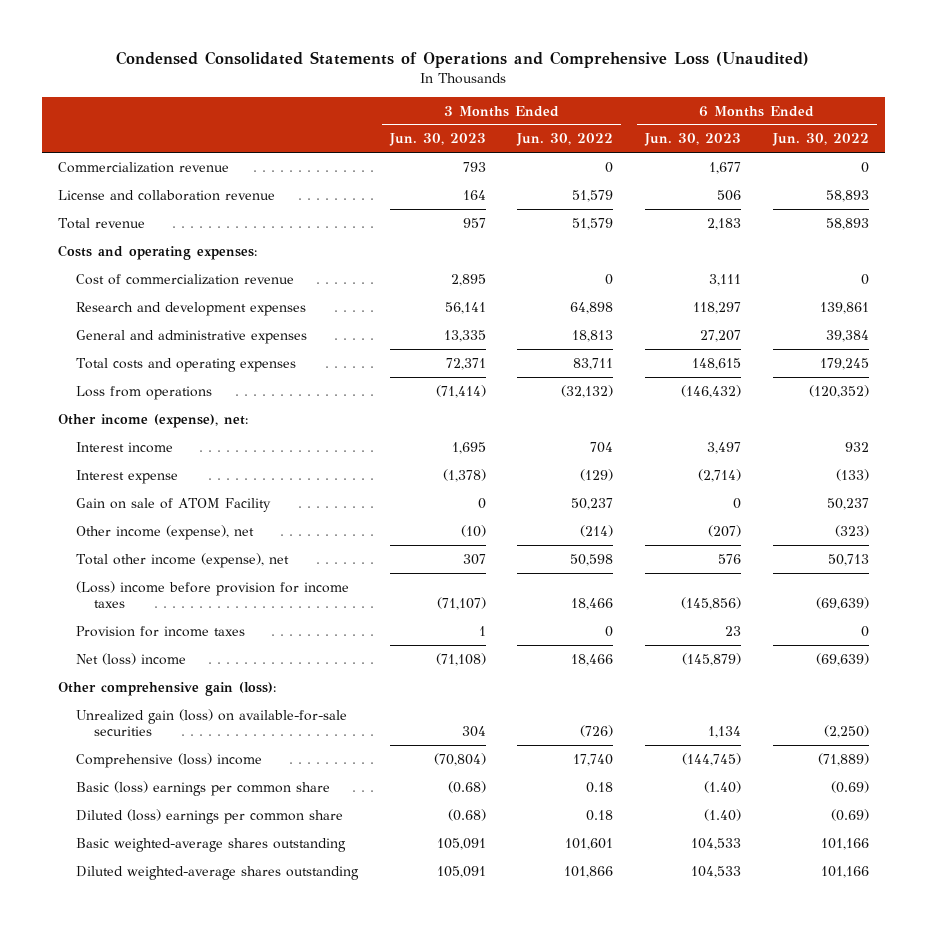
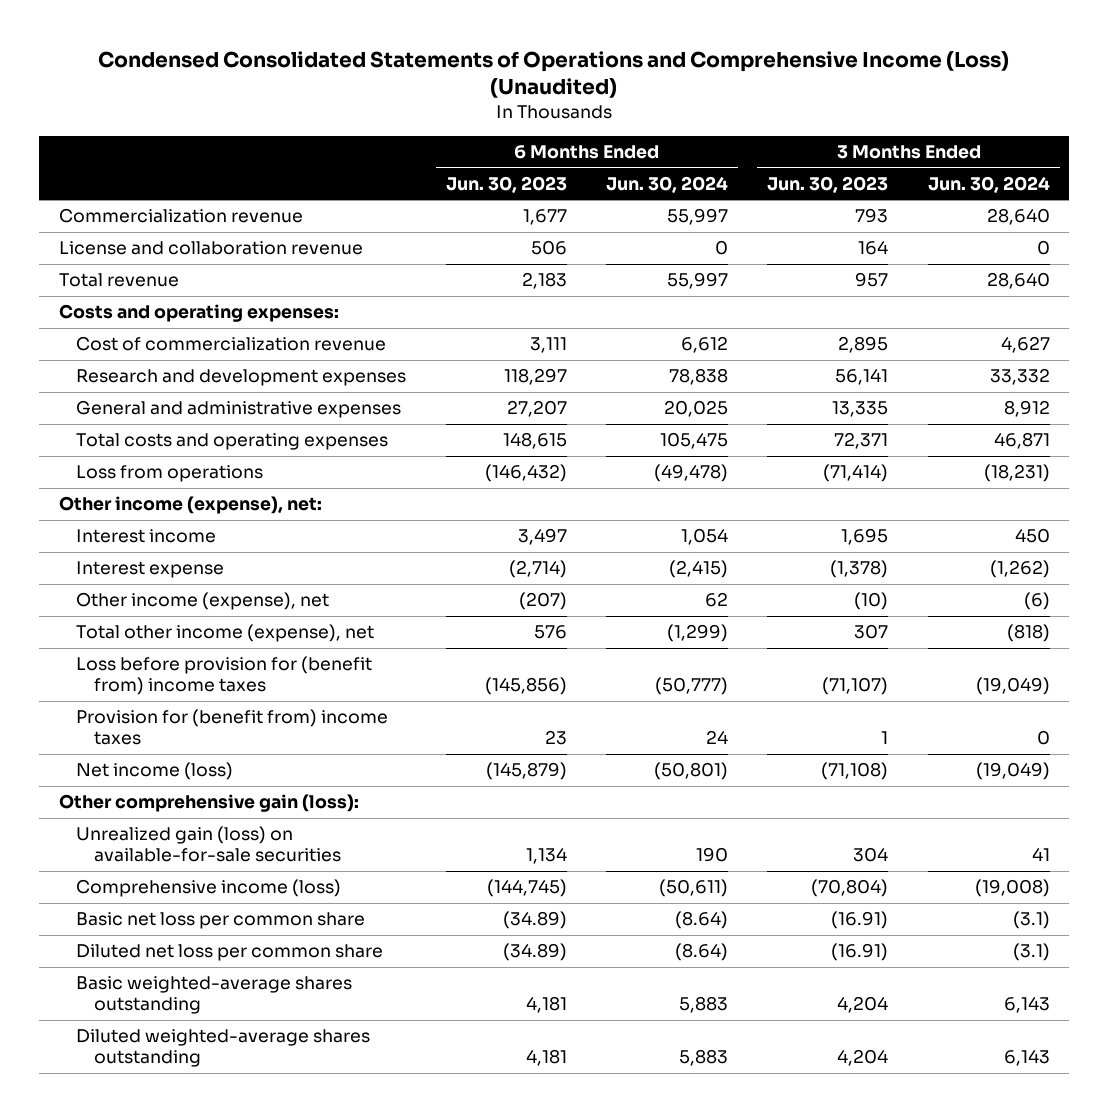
- Condensed Consolidated Statements of Operations and Comprehensive Loss (Unaudited)
+ Condensed Consolidated Statements of Operations and Comprehensive Income (Loss) (Unaudited)
- | 3 Months Ended Jun. 30, 2023 | 3 Months Ended Jun. 30, 2022 | 6 Months Ended Jun. 30, 2023 | 6 Months Ended Jun. 30, 2022
+ | 6 Months Ended Jun. 30, 2023 | 6 Months Ended Jun. 30, 2024 | 3 Months Ended Jun. 30, 2023 | 3 Months Ended Jun. 30, 2024
- Gain on sale of ATOM Facility | 0 | 50,237 | 0 | 50,237
- (Loss) income before provision for income taxes | (71,107) | 18,466 | (145,856) | (69,639)
- Provision for income taxes | 1 | 0 | 23 | 0
- Net (loss) income | (71,108) | 18,466 | (145,879) | (69,639)
+ Loss before provision for (benefit from) income taxes | (145,856) | (50,777) | (71,107) | (19,049)
+ Provision for (benefit from) income taxes | 23 | 24 | 1 | 0
+ Net income (loss) | (145,879) | (50,801) | (71,108) | (19,049)
- Comprehensive (loss) income | (70,804) | 17,740 | (144,745) | (71,889)
- Basic (loss) earnings per common share | (0.68) | 0.18 | (1.40) | (0.69)
- Diluted (loss) earnings per common share | (0.68) | 0.18 | (1.40) | (0.69)
- Basic weighted-average shares outstanding | 105,091 | 101,601 | 104,533 | 101,166
- Diluted weighted-average shares outstanding | 105,091 | 101,866 | 104,533 | 101,166
+ Comprehensive income (loss) | (144,745) | (50,611) | (70,804) | (19,008)
+ Basic net loss per common share | (34.89) | (8.64) | (16.91) | (3.1)
+ Diluted net loss per common share | (34.89) | (8.64) | (16.91) | (3.1)
+ Basic weighted-average shares outstanding | 4,181 | 5,883 | 4,204 | 6,143
+ Diluted weighted-average shares outstanding | 4,181 | 5,883 | 4,204 | 6,143

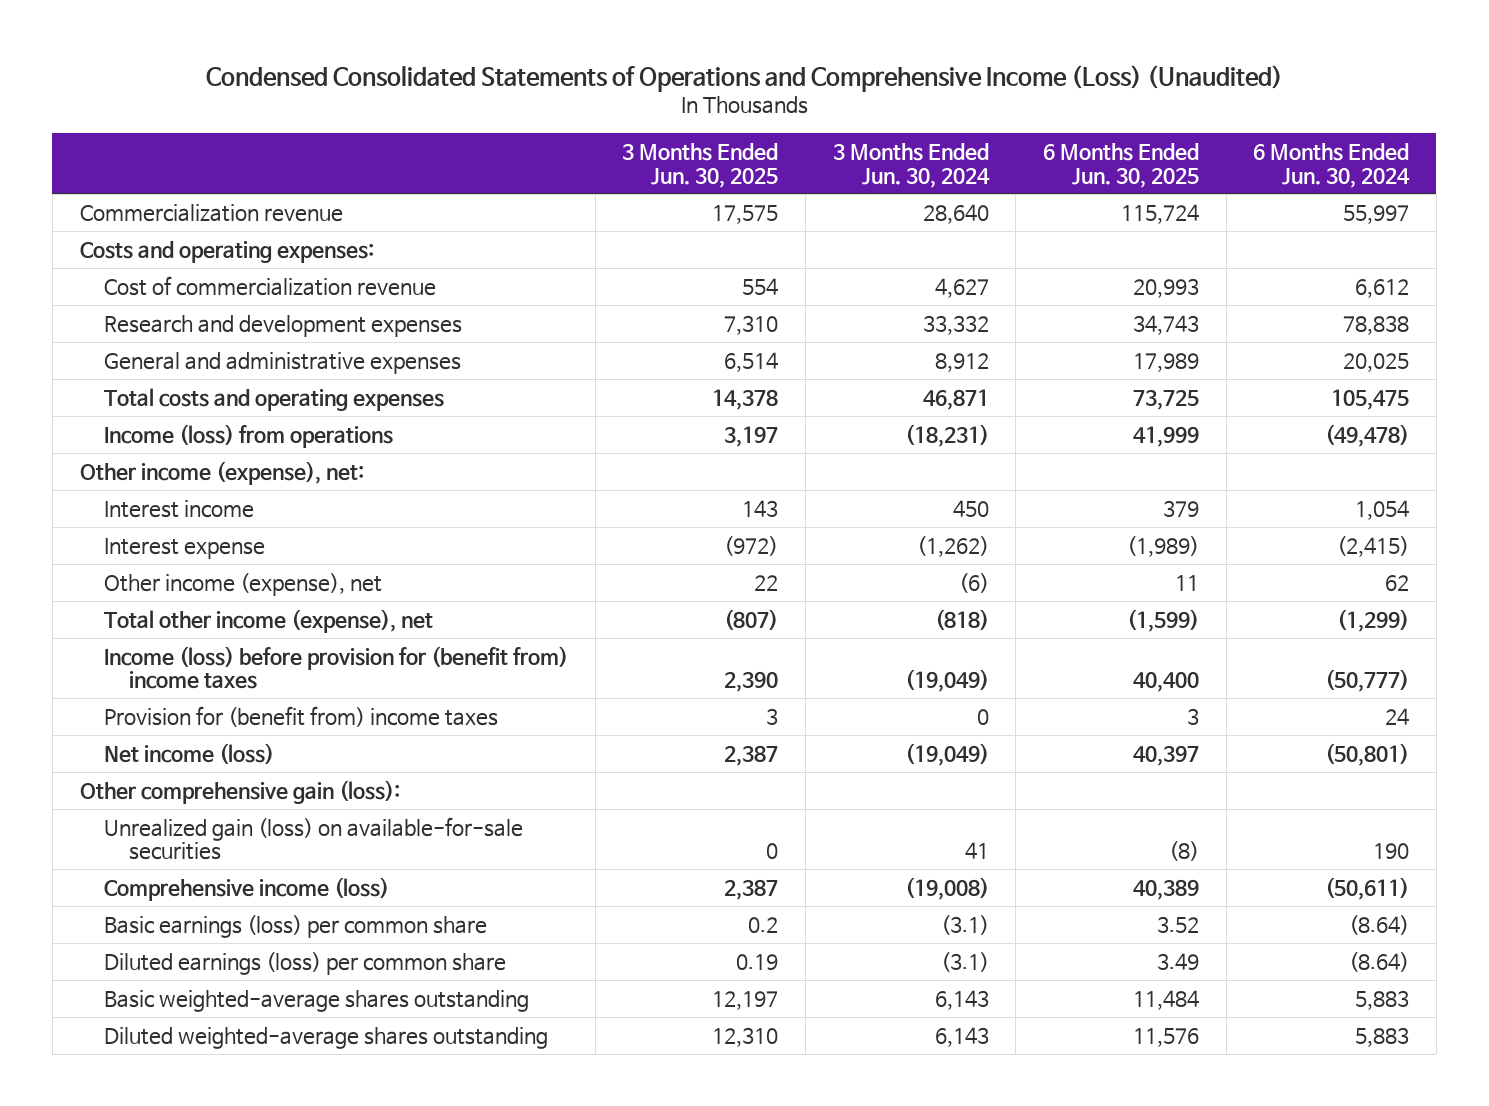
- | 6 Months Ended Jun. 30, 2023 | 6 Months Ended Jun. 30, 2024 | 3 Months Ended Jun. 30, 2023 | 3 Months Ended Jun. 30, 2024
+ | 3 Months Ended Jun. 30, 2025 | 3 Months Ended Jun. 30, 2024 | 6 Months Ended Jun. 30, 2025 | 6 Months Ended Jun. 30, 2024
- License and collaboration revenue | 506 | 0 | 164 | 0
- Total revenue | 2,183 | 55,997 | 957 | 28,640
- Loss from operations | (146,432) | (49,478) | (71,414) | (18,231)
+ Income (loss) from operations | 3,197 | (18,231) | 41,999 | (49,478)
- Loss before provision for (benefit from) income taxes | (145,856) | (50,777) | (71,107) | (19,049)
+ Income (loss) before provision for (benefit from) income taxes | 2,390 | (19,049) | 40,400 | (50,777)
- Basic net loss per common share | (34.89) | (8.64) | (16.91) | (3.1)
- Diluted net loss per common share | (34.89) | (8.64) | (16.91) | (3.1)
+ Basic earnings (loss) per common share | 0.2 | (3.1) | 3.52 | (8.64)
+ Diluted earnings (loss) per common share | 0.19 | (3.1) | 3.49 | (8.64)

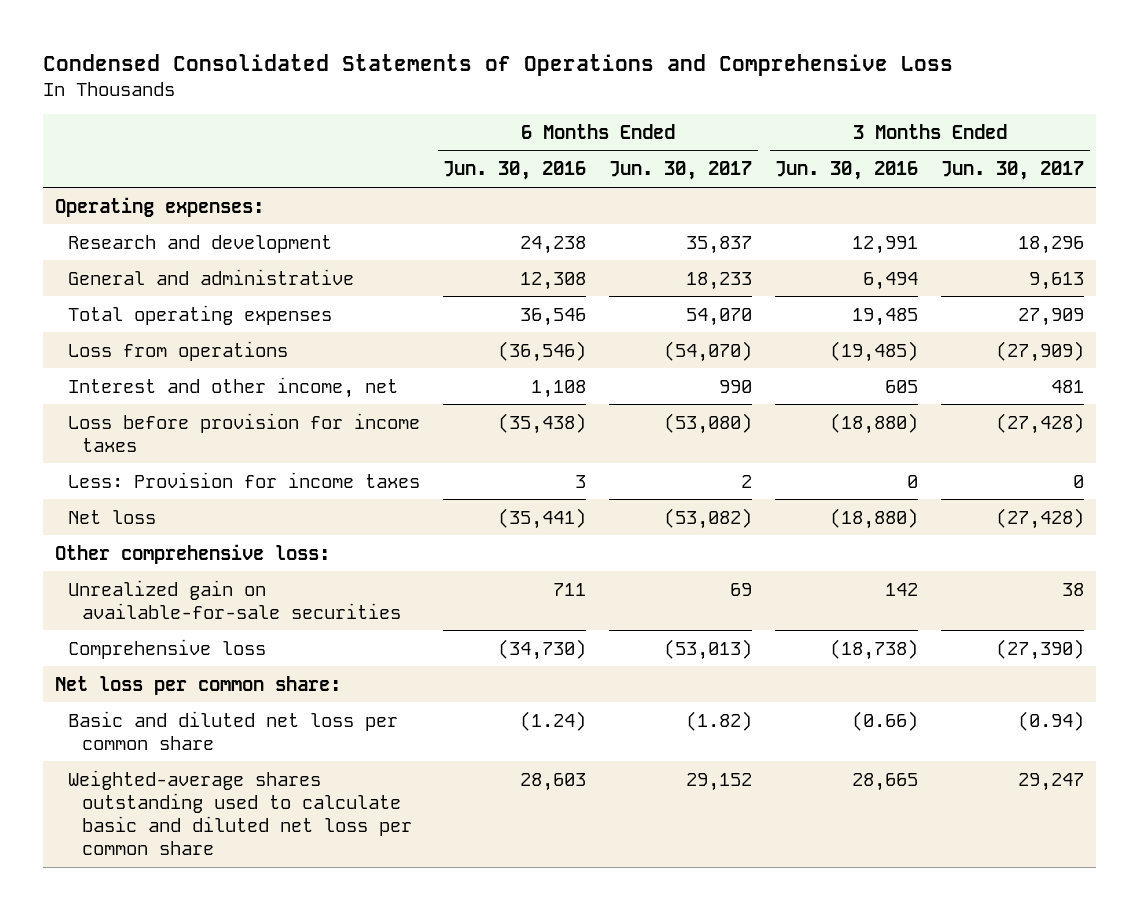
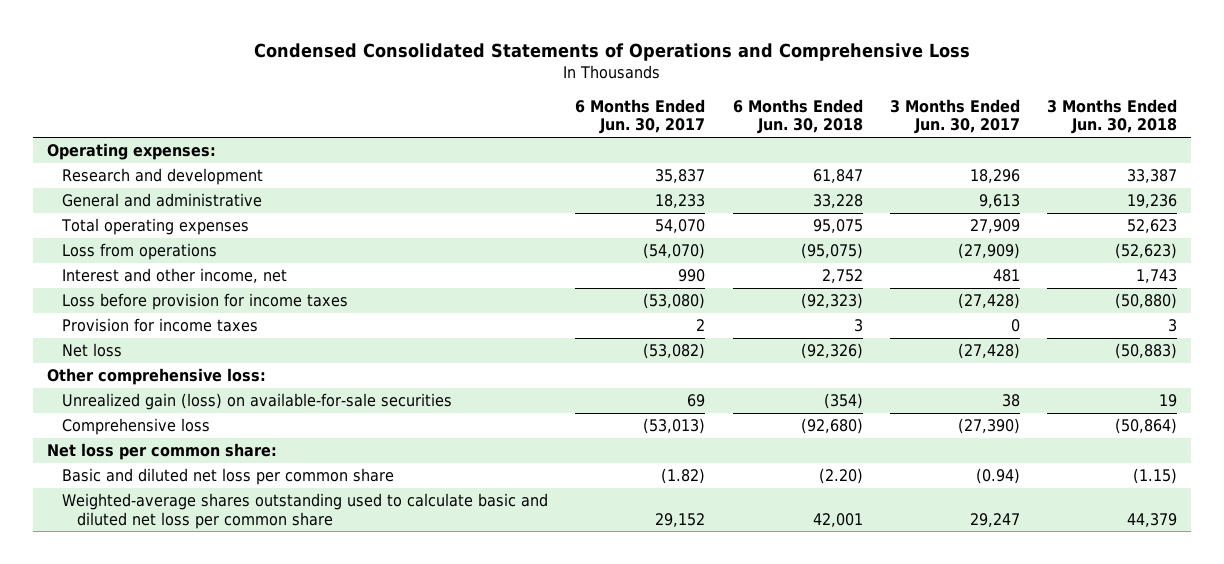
- | 6 Months Ended Jun. 30, 2016 | 6 Months Ended Jun. 30, 2017 | 3 Months Ended Jun. 30, 2016 | 3 Months Ended Jun. 30, 2017
+ | 6 Months Ended Jun. 30, 2017 | 6 Months Ended Jun. 30, 2018 | 3 Months Ended Jun. 30, 2017 | 3 Months Ended Jun. 30, 2018
- Less: Provision for income taxes | 3 | 2 | 0 | 0
+ Provision for income taxes | 2 | 3 | 0 | 3
- Unrealized gain on available-for-sale securities | 711 | 69 | 142 | 38
+ Unrealized gain (loss) on available-for-sale securities | 69 | (354) | 38 | 19

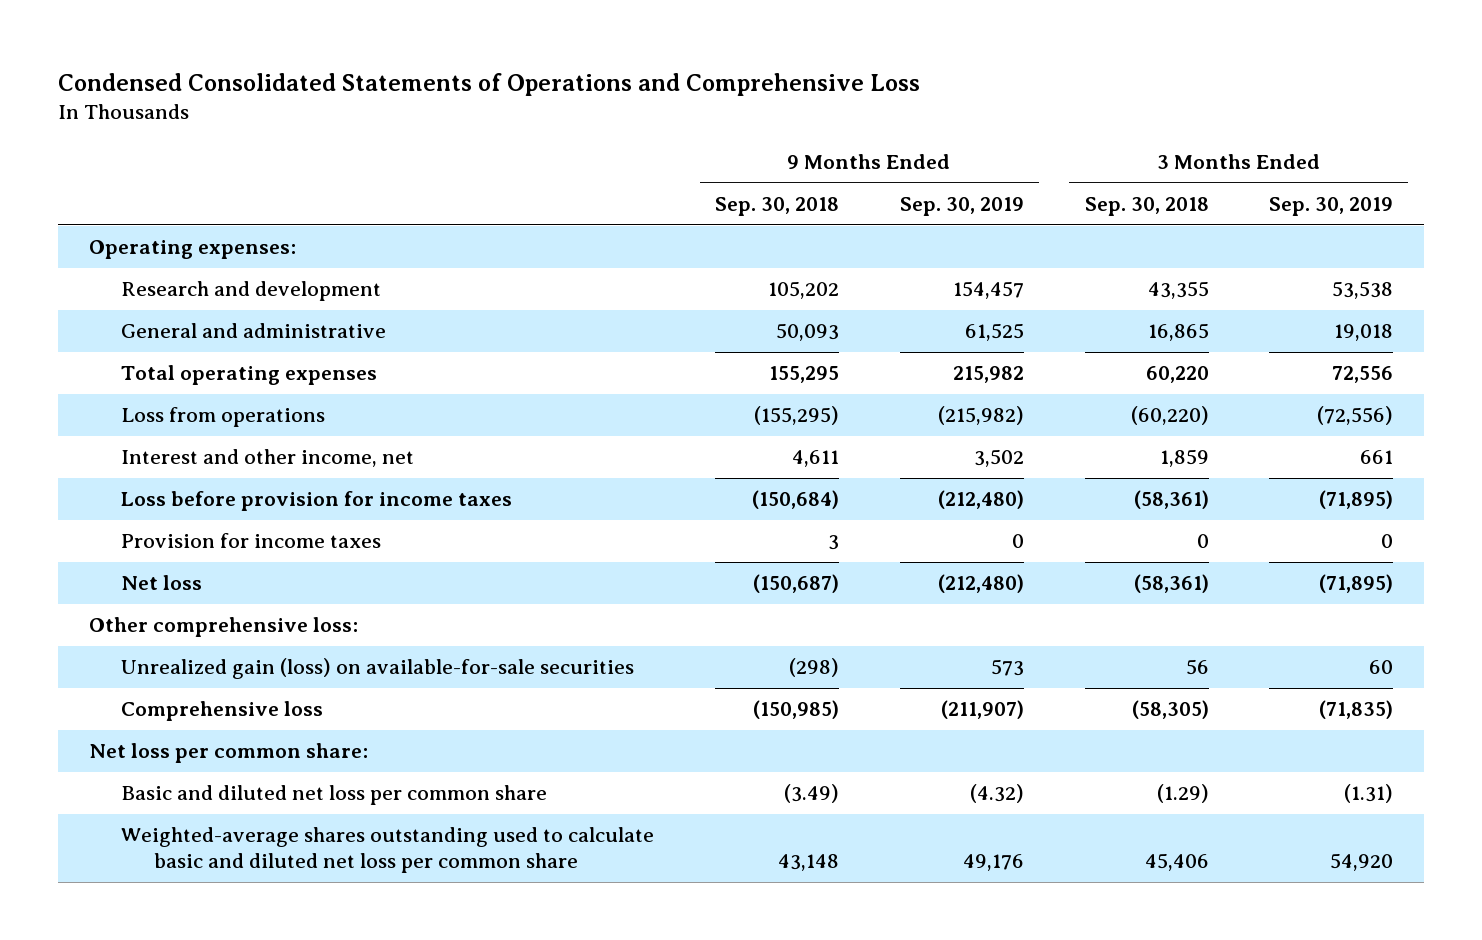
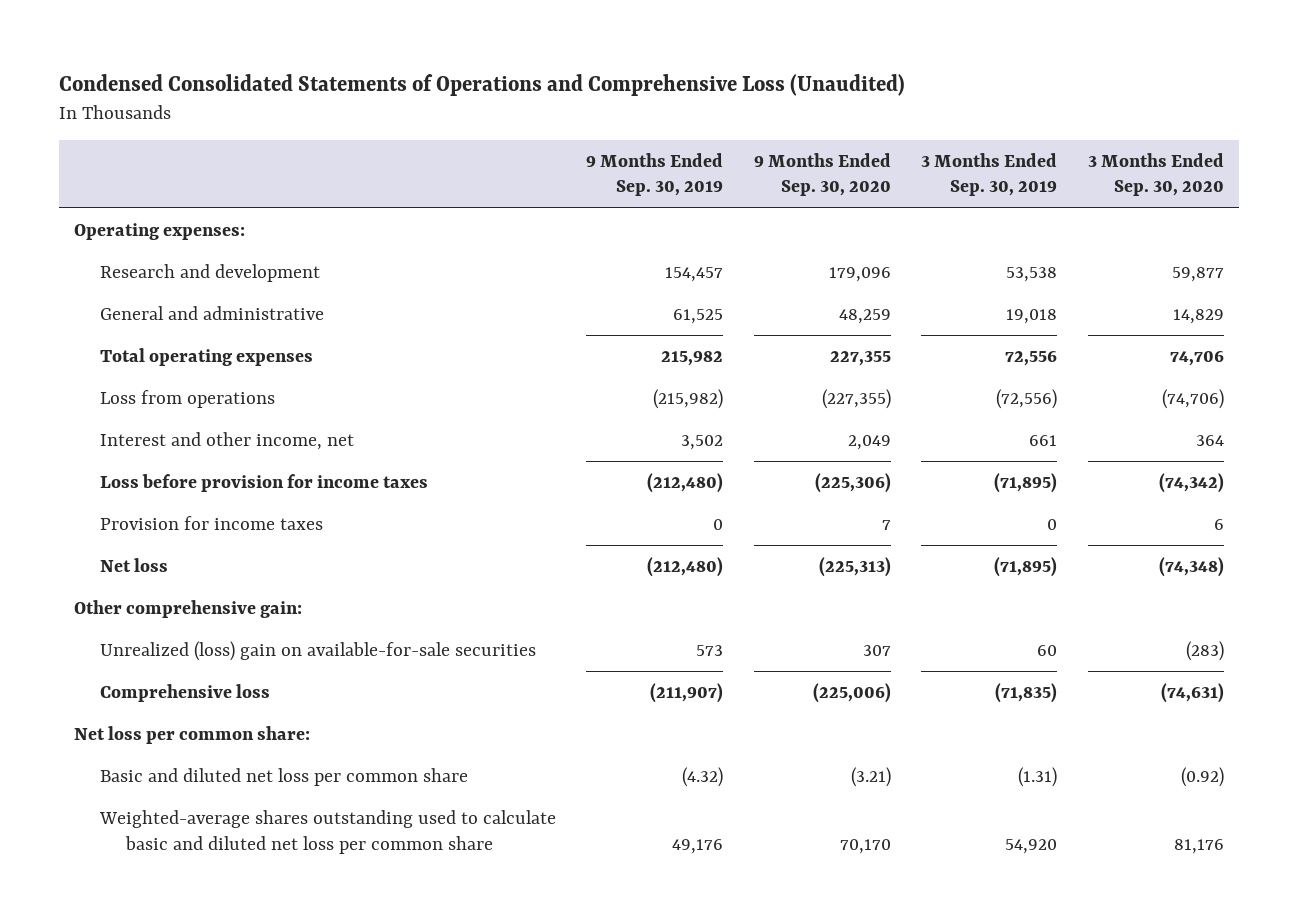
- Condensed Consolidated Statements of Operations and Comprehensive Loss
+ Condensed Consolidated Statements of Operations and Comprehensive Loss (Unaudited)
- | 9 Months Ended Sep. 30, 2018 | 9 Months Ended Sep. 30, 2019 | 3 Months Ended Sep. 30, 2018 | 3 Months Ended Sep. 30, 2019
+ | 9 Months Ended Sep. 30, 2019 | 9 Months Ended Sep. 30, 2020 | 3 Months Ended Sep. 30, 2019 | 3 Months Ended Sep. 30, 2020
- Other comprehensive loss:
- Unrealized gain (loss) on available-for-sale securities | (298) | 573 | 56 | 60
+ Other comprehensive gain:
+ Unrealized (loss) gain on available-for-sale securities | 573 | 307 | 60 | (283)

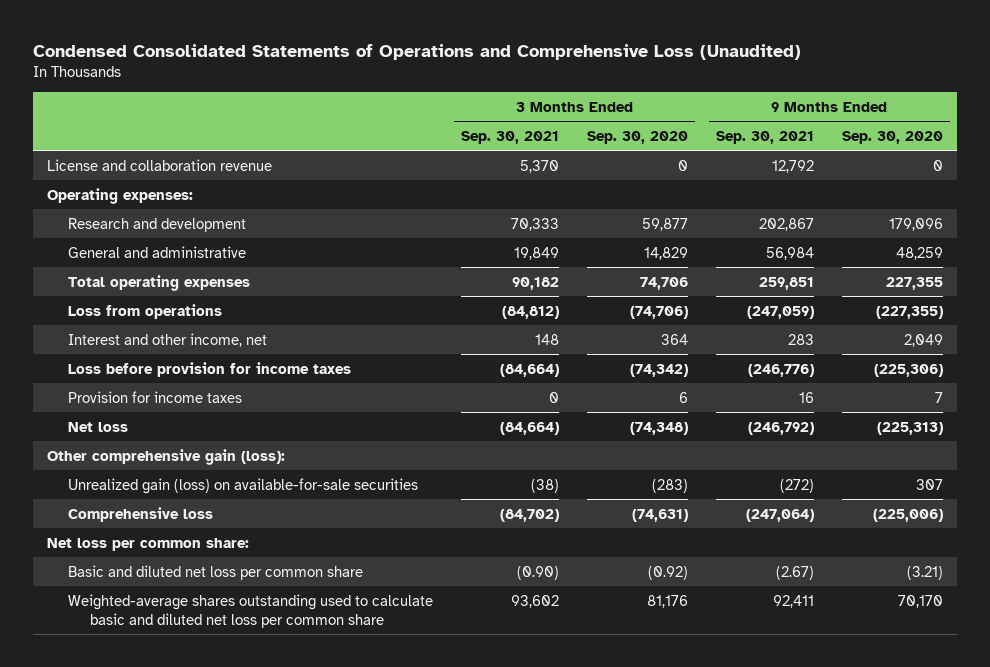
- | 9 Months Ended Sep. 30, 2019 | 9 Months Ended Sep. 30, 2020 | 3 Months Ended Sep. 30, 2019 | 3 Months Ended Sep. 30, 2020
+ | 3 Months Ended Sep. 30, 2021 | 3 Months Ended Sep. 30, 2020 | 9 Months Ended Sep. 30, 2021 | 9 Months Ended Sep. 30, 2020
+ License and collaboration revenue | 5,370 | 0 | 12,792 | 0
- Other comprehensive gain:
- Unrealized (loss) gain on available-for-sale securities | 573 | 307 | 60 | (283)
+ Other comprehensive gain (loss):
+ Unrealized gain (loss) on available-for-sale securities | (38) | (283) | (272) | 307

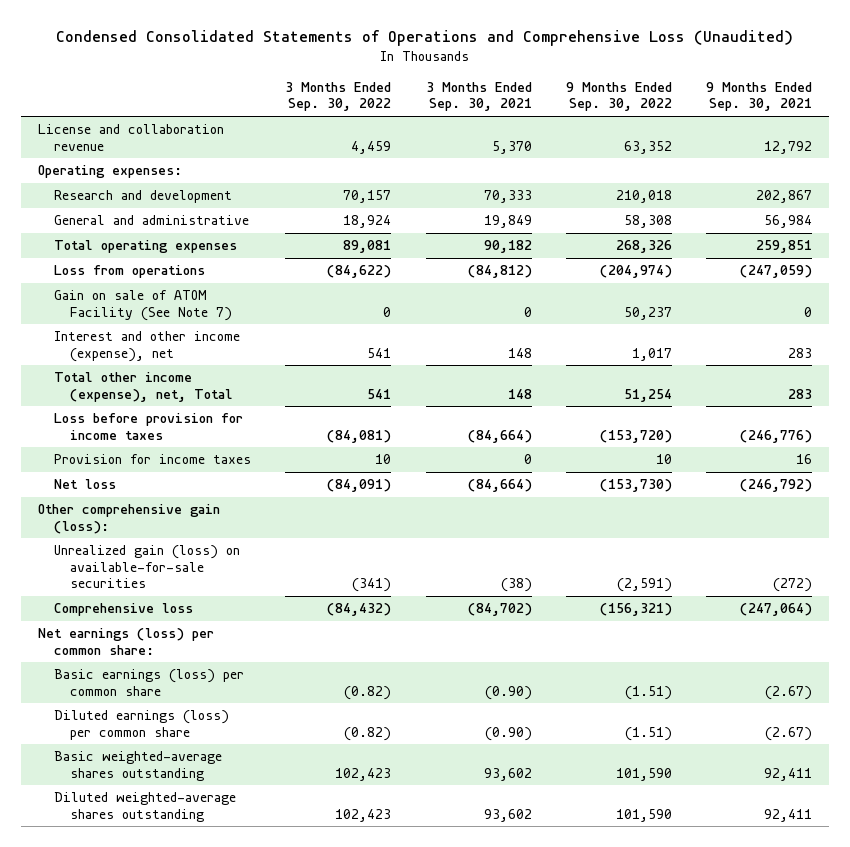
- | 3 Months Ended Sep. 30, 2021 | 3 Months Ended Sep. 30, 2020 | 9 Months Ended Sep. 30, 2021 | 9 Months Ended Sep. 30, 2020
+ | 3 Months Ended Sep. 30, 2022 | 3 Months Ended Sep. 30, 2021 | 9 Months Ended Sep. 30, 2022 | 9 Months Ended Sep. 30, 2021
- Interest and other income, net | 148 | 364 | 283 | 2,049
+ Gain on sale of ATOM Facility (See Note 7) | 0 | 0 | 50,237 | 0
+ Interest and other income (expense), net | 541 | 148 | 1,017 | 283
+ Total other income (expense), net, Total | 541 | 148 | 51,254 | 283
- Net loss per common share:
- Basic and diluted net loss per common share | (0.90) | (0.92) | (2.67) | (3.21)
- Weighted-average shares outstanding used to calculate basic and diluted net loss per common share | 93,602 | 81,176 | 92,411 | 70,170
+ Net earnings (loss) per common share:
+ Basic earnings (loss) per common share | (0.82) | (0.90) | (1.51) | (2.67)
+ Diluted earnings (loss) per common share | (0.82) | (0.90) | (1.51) | (2.67)
+ Basic weighted-average shares outstanding | 102,423 | 93,602 | 101,590 | 92,411
+ Diluted weighted-average shares outstanding | 102,423 | 93,602 | 101,590 | 92,411

